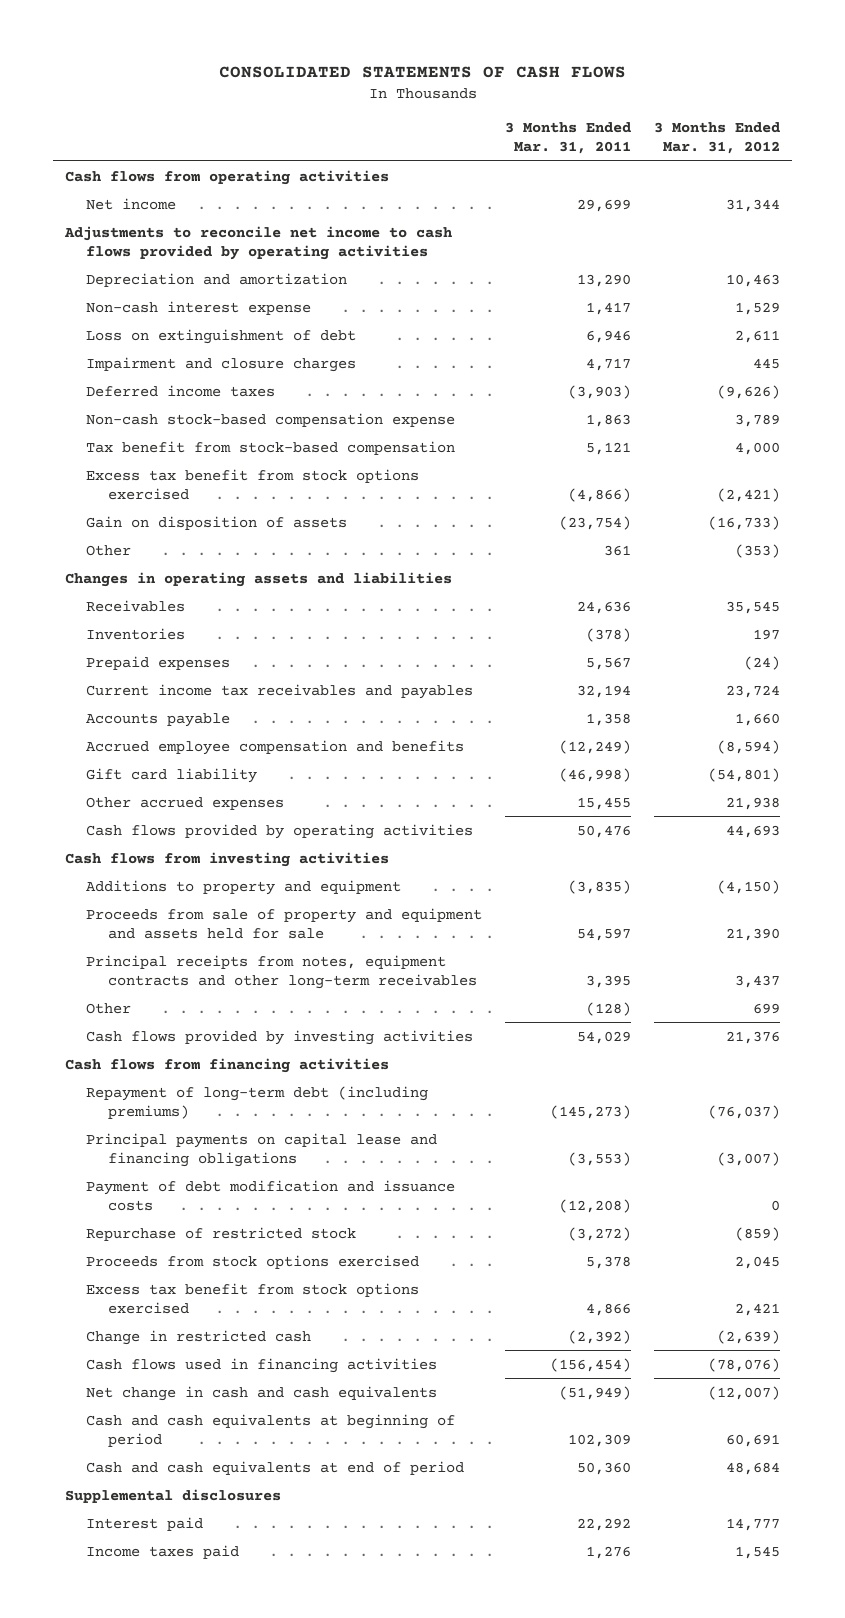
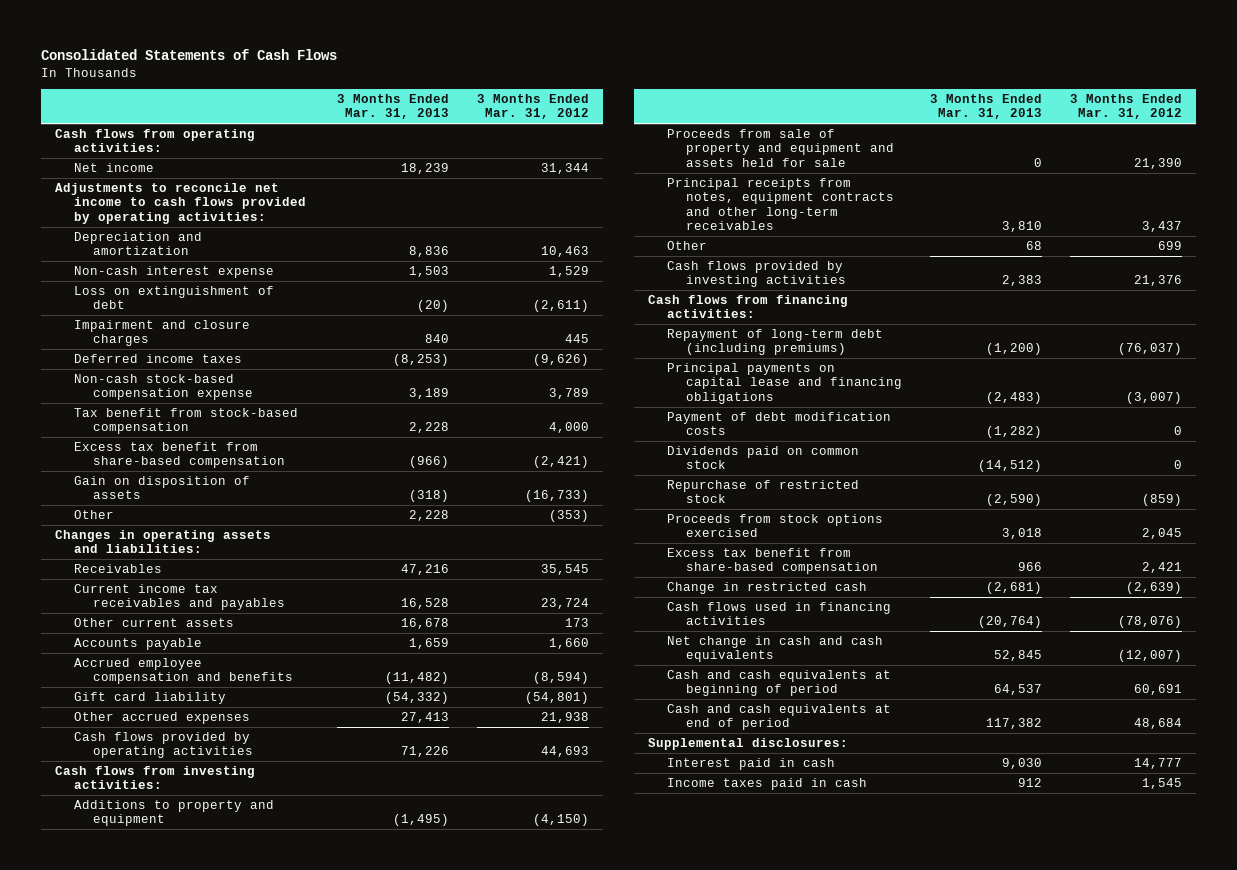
- CONSOLIDATED STATEMENTS OF CASH FLOWS
+ Consolidated Statements of Cash Flows
- | 3 Months Ended Mar. 31, 2011 | 3 Months Ended Mar. 31, 2012
+ | 3 Months Ended Mar. 31, 2013 | 3 Months Ended Mar. 31, 2012
- Cash flows from operating activities
+ Cash flows from operating activities:
- Adjustments to reconcile net income to cash flows provided by operating activities
+ Adjustments to reconcile net income to cash flows provided by operating activities:
- Loss on extinguishment of debt | 6,946 | 2,611
+ Loss on extinguishment of debt | (20) | (2,611)
- Excess tax benefit from stock options exercised | (4,866) | (2,421)
+ Excess tax benefit from share-based compensation | (966) | (2,421)
- Changes in operating assets and liabilities
+ Changes in operating assets and liabilities:
- Inventories | (378) | 197
- Prepaid expenses | 5,567 | (24)
+ Other current assets | 16,678 | 173
- Cash flows from investing activities
+ Cash flows from investing activities:
- Cash flows from financing activities
+ Cash flows from financing activities:
- Payment of debt modification and issuance costs | (12,208) | 0
+ Payment of debt modification costs | (1,282) | 0
+ Dividends paid on common stock | (14,512) | 0
- Excess tax benefit from stock options exercised | 4,866 | 2,421
+ Excess tax benefit from share-based compensation | 966 | 2,421
- Supplemental disclosures
- Interest paid | 22,292 | 14,777
- Income taxes paid | 1,276 | 1,545
+ Supplemental disclosures:
+ Interest paid in cash | 9,030 | 14,777
+ Income taxes paid in cash | 912 | 1,545

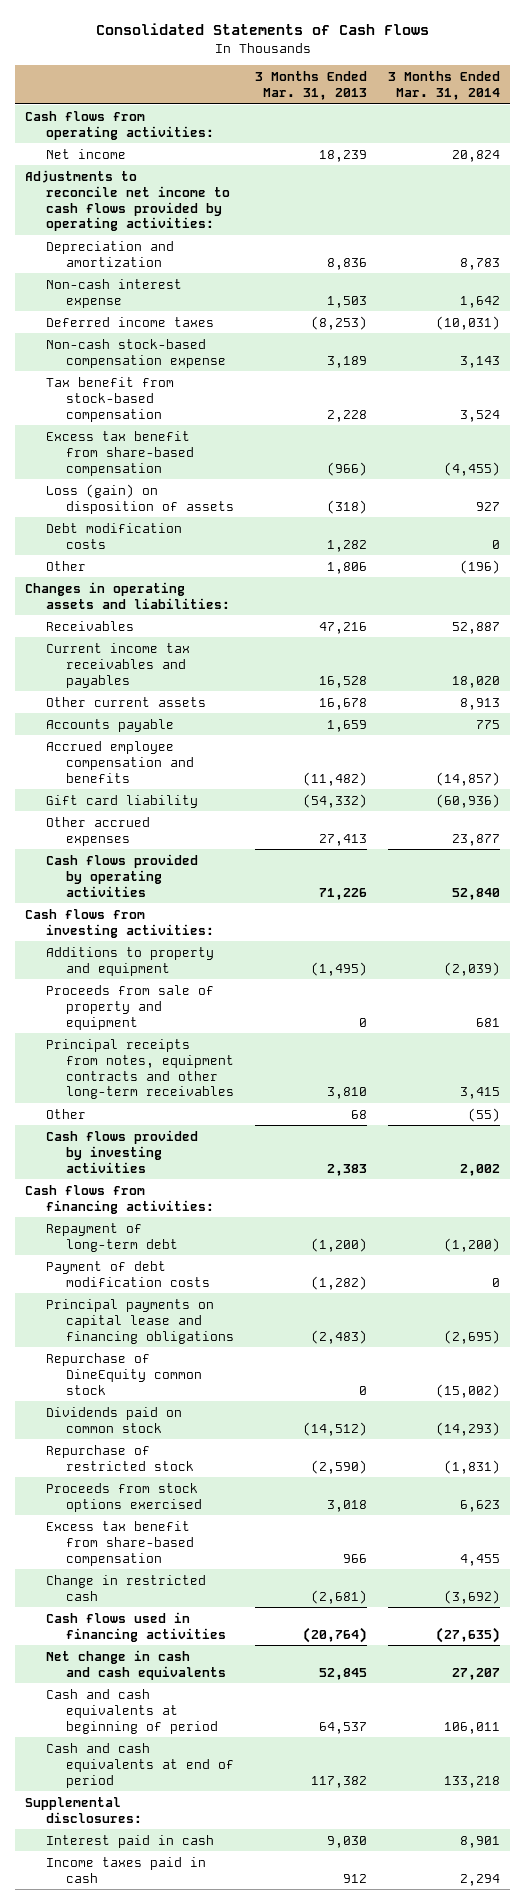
- | 3 Months Ended Mar. 31, 2013 | 3 Months Ended Mar. 31, 2012
+ | 3 Months Ended Mar. 31, 2013 | 3 Months Ended Mar. 31, 2014
- Loss on extinguishment of debt | (20) | (2,611)
- Impairment and closure charges | 840 | 445
- Gain on disposition of assets | (318) | (16,733)
- Other | 2,228 | (353)
+ Loss (gain) on disposition of assets | (318) | 927
+ Debt modification costs | 1,282 | 0
+ Other | 1,806 | (196)
- Proceeds from sale of property and equipment and assets held for sale | 0 | 21,390
+ Proceeds from sale of property and equipment | 0 | 681
- Repayment of long-term debt (including premiums) | (1,200) | (76,037)
+ Repayment of long-term debt | (1,200) | (1,200)
moved down: Principal payments on capital lease and financing obligations | (2,483) | (2,695)
+ Repurchase of DineEquity common stock | 0 | (15,002)

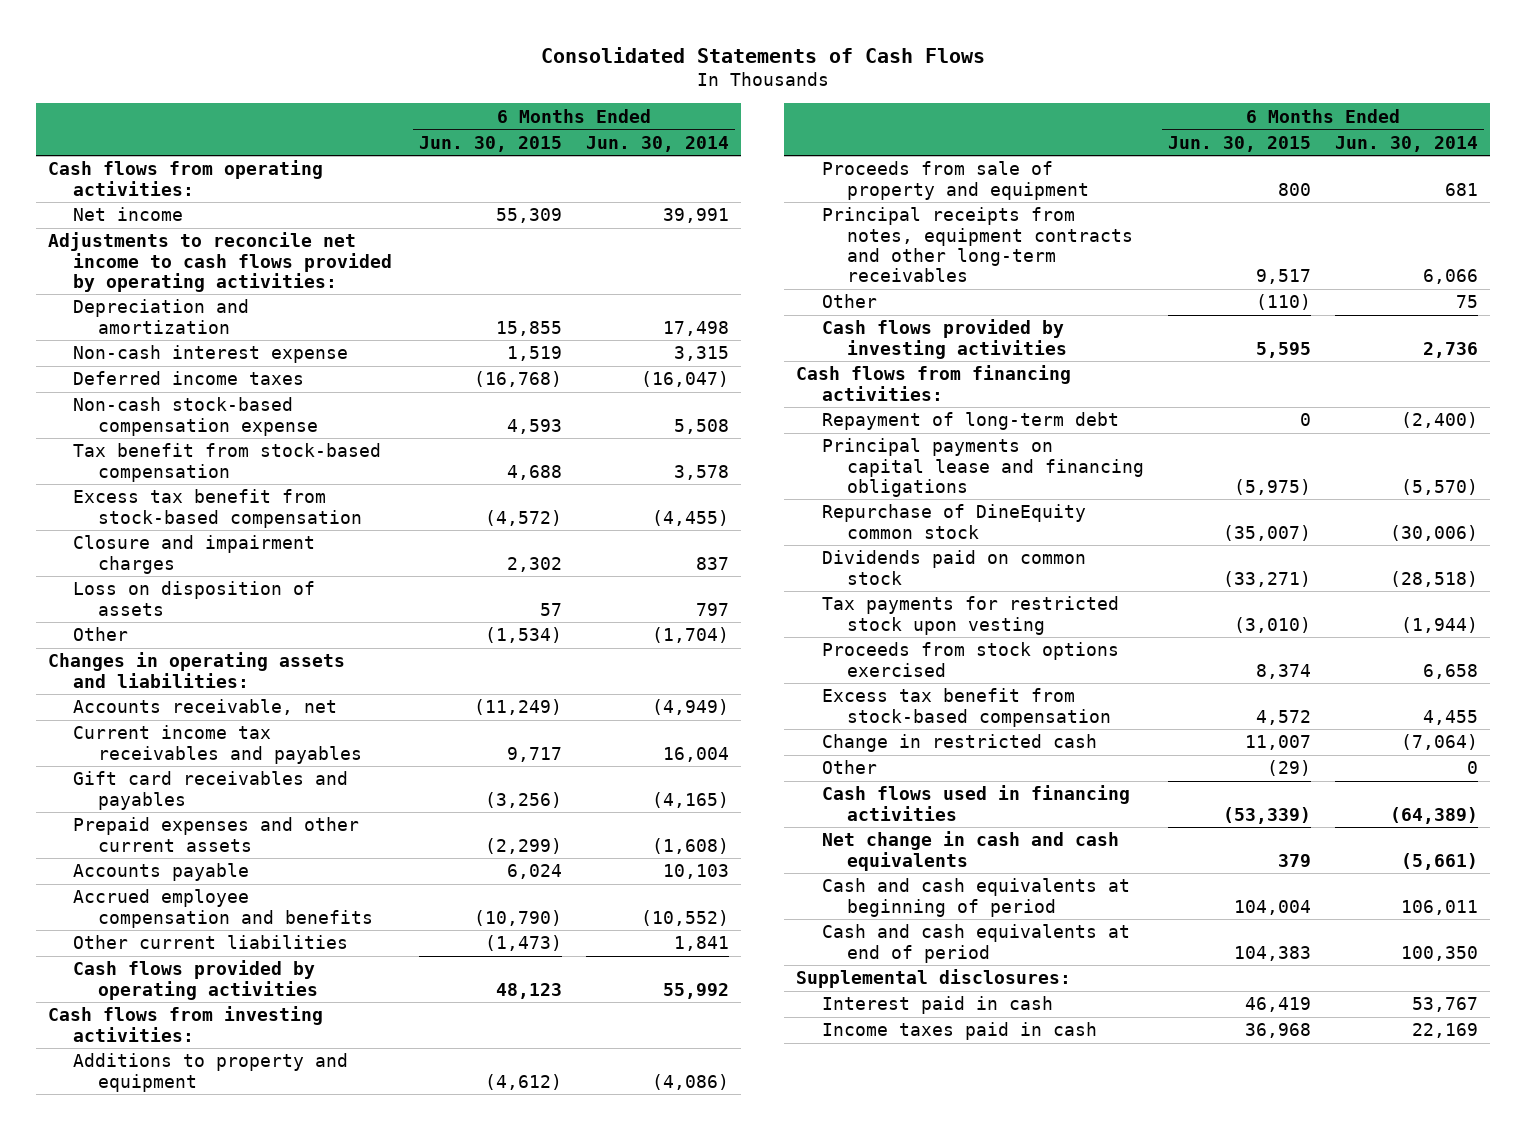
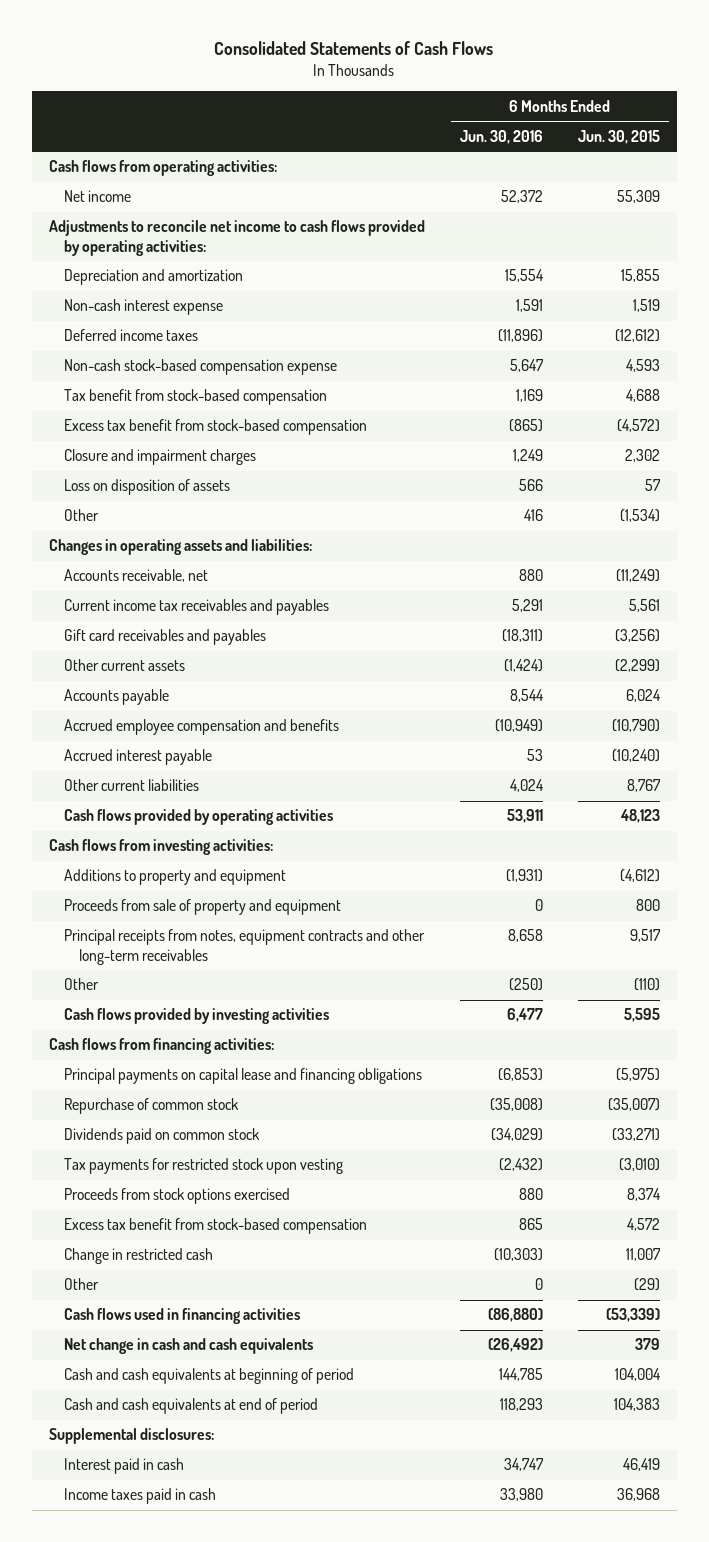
- | 6 Months Ended Jun. 30, 2015 | 6 Months Ended Jun. 30, 2014
+ | 6 Months Ended Jun. 30, 2016 | 6 Months Ended Jun. 30, 2015
- Deferred income taxes | (16,768) | (16,047)
+ Deferred income taxes | (11,896) | (12,612)
- Current income tax receivables and payables | 9,717 | 16,004
+ Current income tax receivables and payables | 5,291 | 5,561
- Prepaid expenses and other current assets | (2,299) | (1,608)
+ Other current assets | (1,424) | (2,299)
- Other current liabilities | (1,473) | 1,841
+ Accrued interest payable | 53 | (10,240)
+ Other current liabilities | 4,024 | 8,767
- Repayment of long-term debt | 0 | (2,400)
- Repurchase of DineEquity common stock | (35,007) | (30,006)
+ Repurchase of common stock | (35,008) | (35,007)

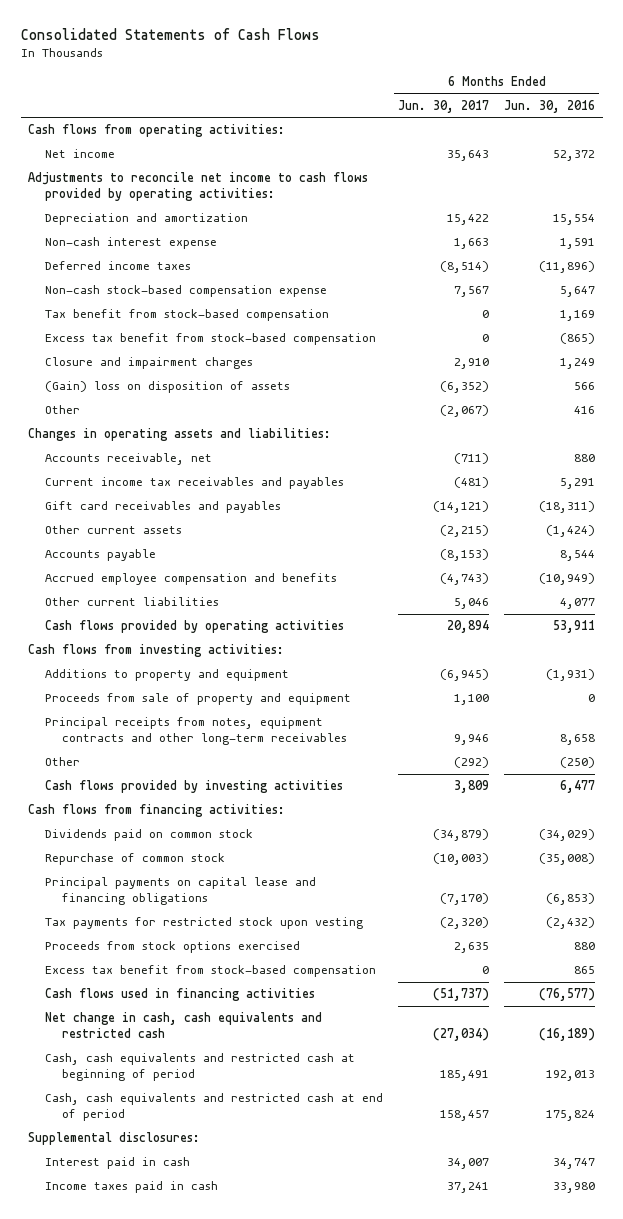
- | 6 Months Ended Jun. 30, 2016 | 6 Months Ended Jun. 30, 2015
+ | 6 Months Ended Jun. 30, 2017 | 6 Months Ended Jun. 30, 2016
- Loss on disposition of assets | 566 | 57
+ (Gain) loss on disposition of assets | (6,352) | 566
- Accrued interest payable | 53 | (10,240)
- Other current liabilities | 4,024 | 8,767
+ Other current liabilities | 5,046 | 4,077
moved down: Repurchase of common stock | (10,003) | (35,008)
moved down: Principal payments on capital lease and financing obligations | (7,170) | (6,853)
- Change in restricted cash | (10,303) | 11,007
- Other | 0 | (29)
- Cash flows used in financing activities | (86,880) | (53,339)
- Net change in cash and cash equivalents | (26,492) | 379
- Cash and cash equivalents at beginning of period | 144,785 | 104,004
- Cash and cash equivalents at end of period | 118,293 | 104,383
+ Cash flows used in financing activities | (51,737) | (76,577)
+ Net change in cash, cash equivalents and restricted cash | (27,034) | (16,189)
+ Cash, cash equivalents and restricted cash at beginning of period | 185,491 | 192,013
+ Cash, cash equivalents and restricted cash at end of period | 158,457 | 175,824

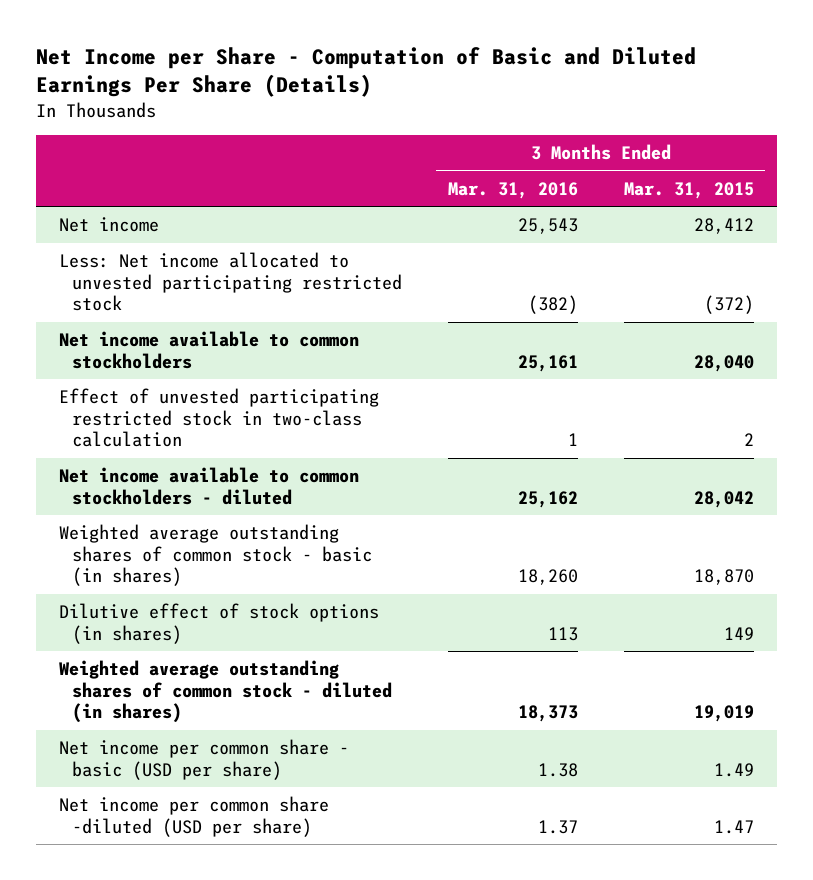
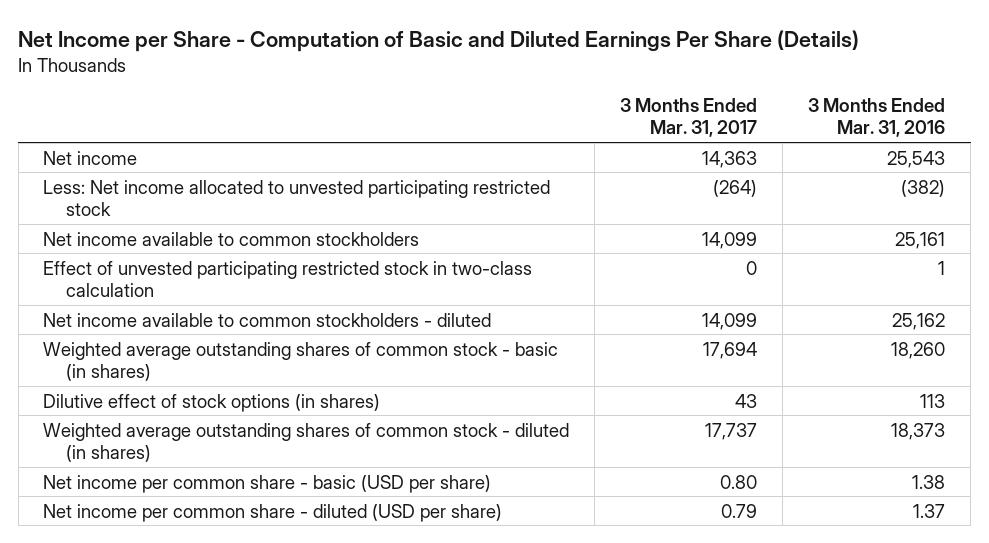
- | 3 Months Ended Mar. 31, 2016 | 3 Months Ended Mar. 31, 2015
+ | 3 Months Ended Mar. 31, 2017 | 3 Months Ended Mar. 31, 2016
- Net income per common share -diluted (USD per share) | 1.37 | 1.47
+ Net income per common share - diluted (USD per share) | 0.79 | 1.37

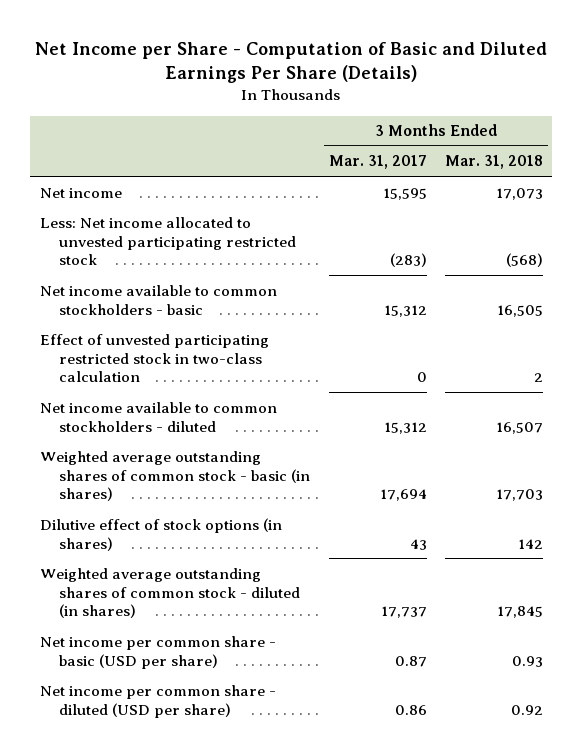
- | 3 Months Ended Mar. 31, 2017 | 3 Months Ended Mar. 31, 2016
+ | 3 Months Ended Mar. 31, 2017 | 3 Months Ended Mar. 31, 2018
- Net income | 14,363 | 25,543
- Less: Net income allocated to unvested participating restricted stock | (264) | (382)
- Net income available to common stockholders | 14,099 | 25,161
+ Net income | 15,595 | 17,073
+ Less: Net income allocated to unvested participating restricted stock | (283) | (568)
+ Net income available to common stockholders - basic | 15,312 | 16,505
- Net income available to common stockholders - diluted | 14,099 | 25,162
+ Net income available to common stockholders - diluted | 15,312 | 16,507
- Net income per common share - basic (USD per share) | 0.80 | 1.38
- Net income per common share - diluted (USD per share) | 0.79 | 1.37
+ Net income per common share - basic (USD per share) | 0.87 | 0.93
+ Net income per common share - diluted (USD per share) | 0.86 | 0.92

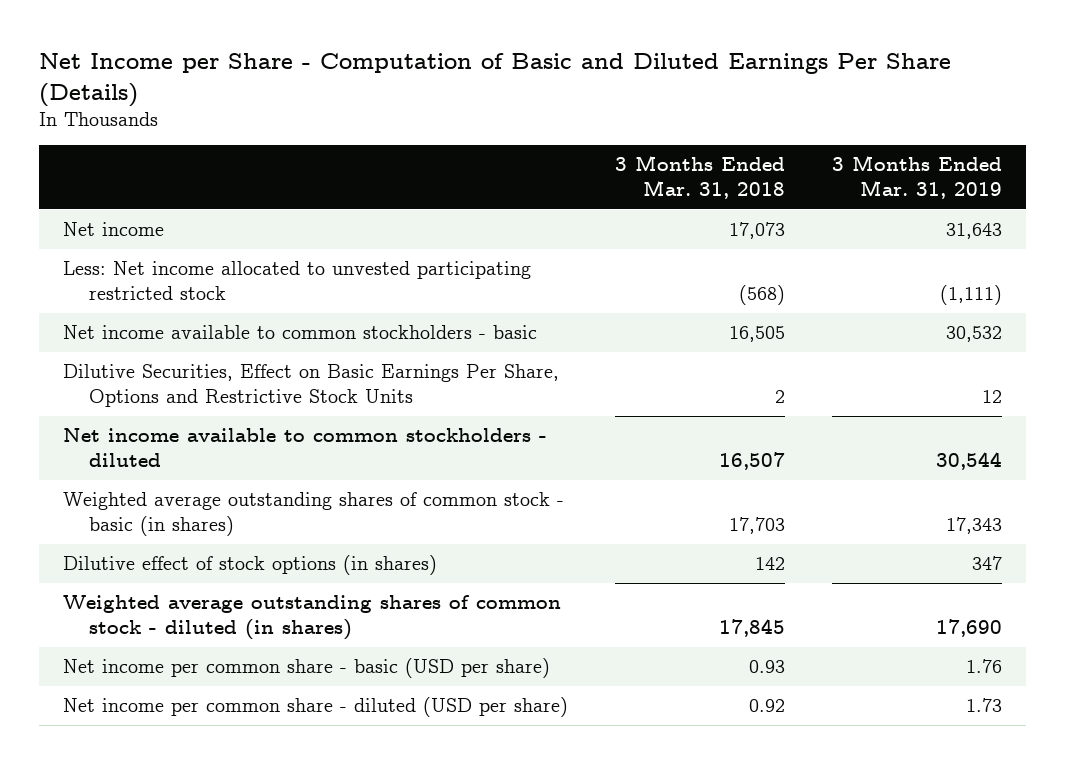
- | 3 Months Ended Mar. 31, 2017 | 3 Months Ended Mar. 31, 2018
+ | 3 Months Ended Mar. 31, 2018 | 3 Months Ended Mar. 31, 2019
- Effect of unvested participating restricted stock in two-class calculation | 0 | 2
+ Dilutive Securities, Effect on Basic Earnings Per Share, Options and Restrictive Stock Units | 2 | 12

